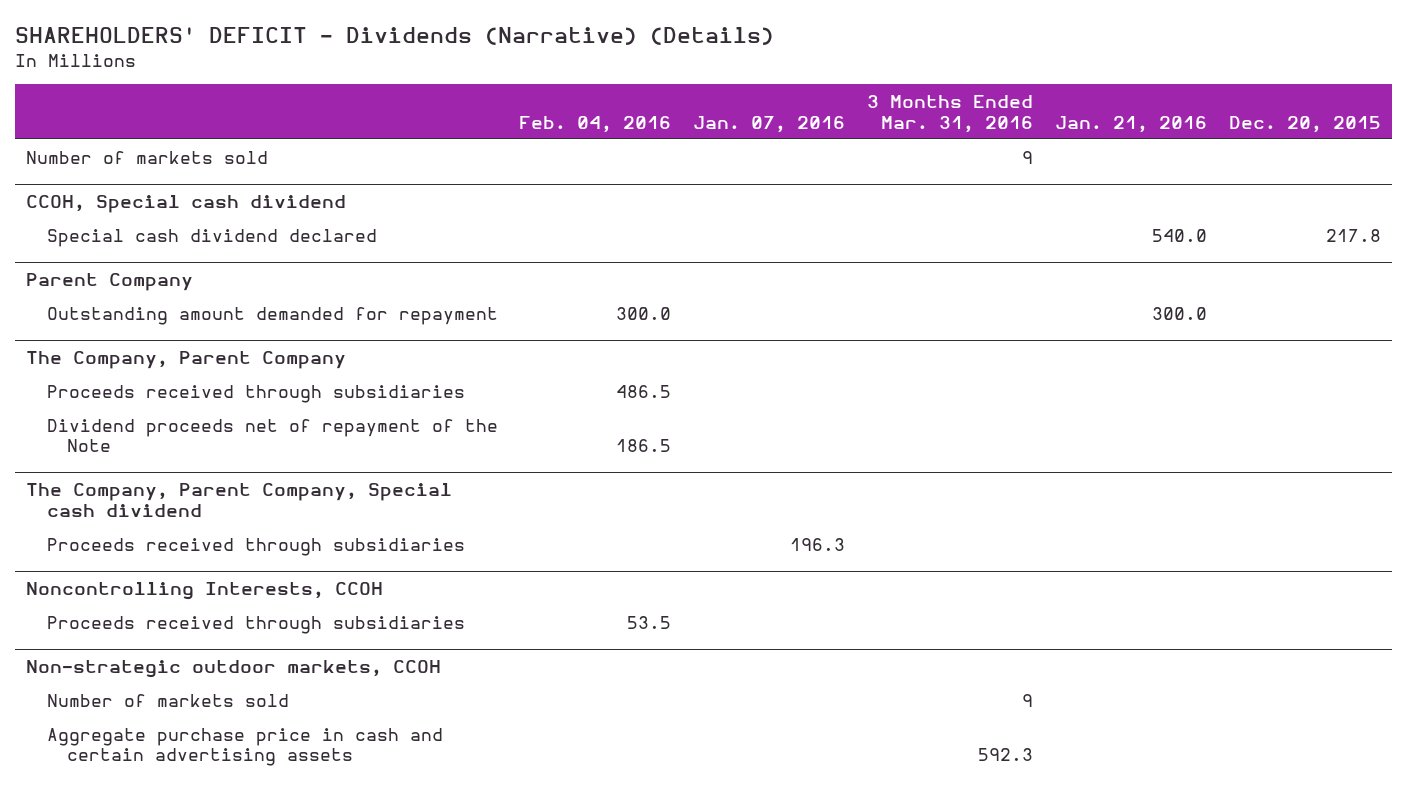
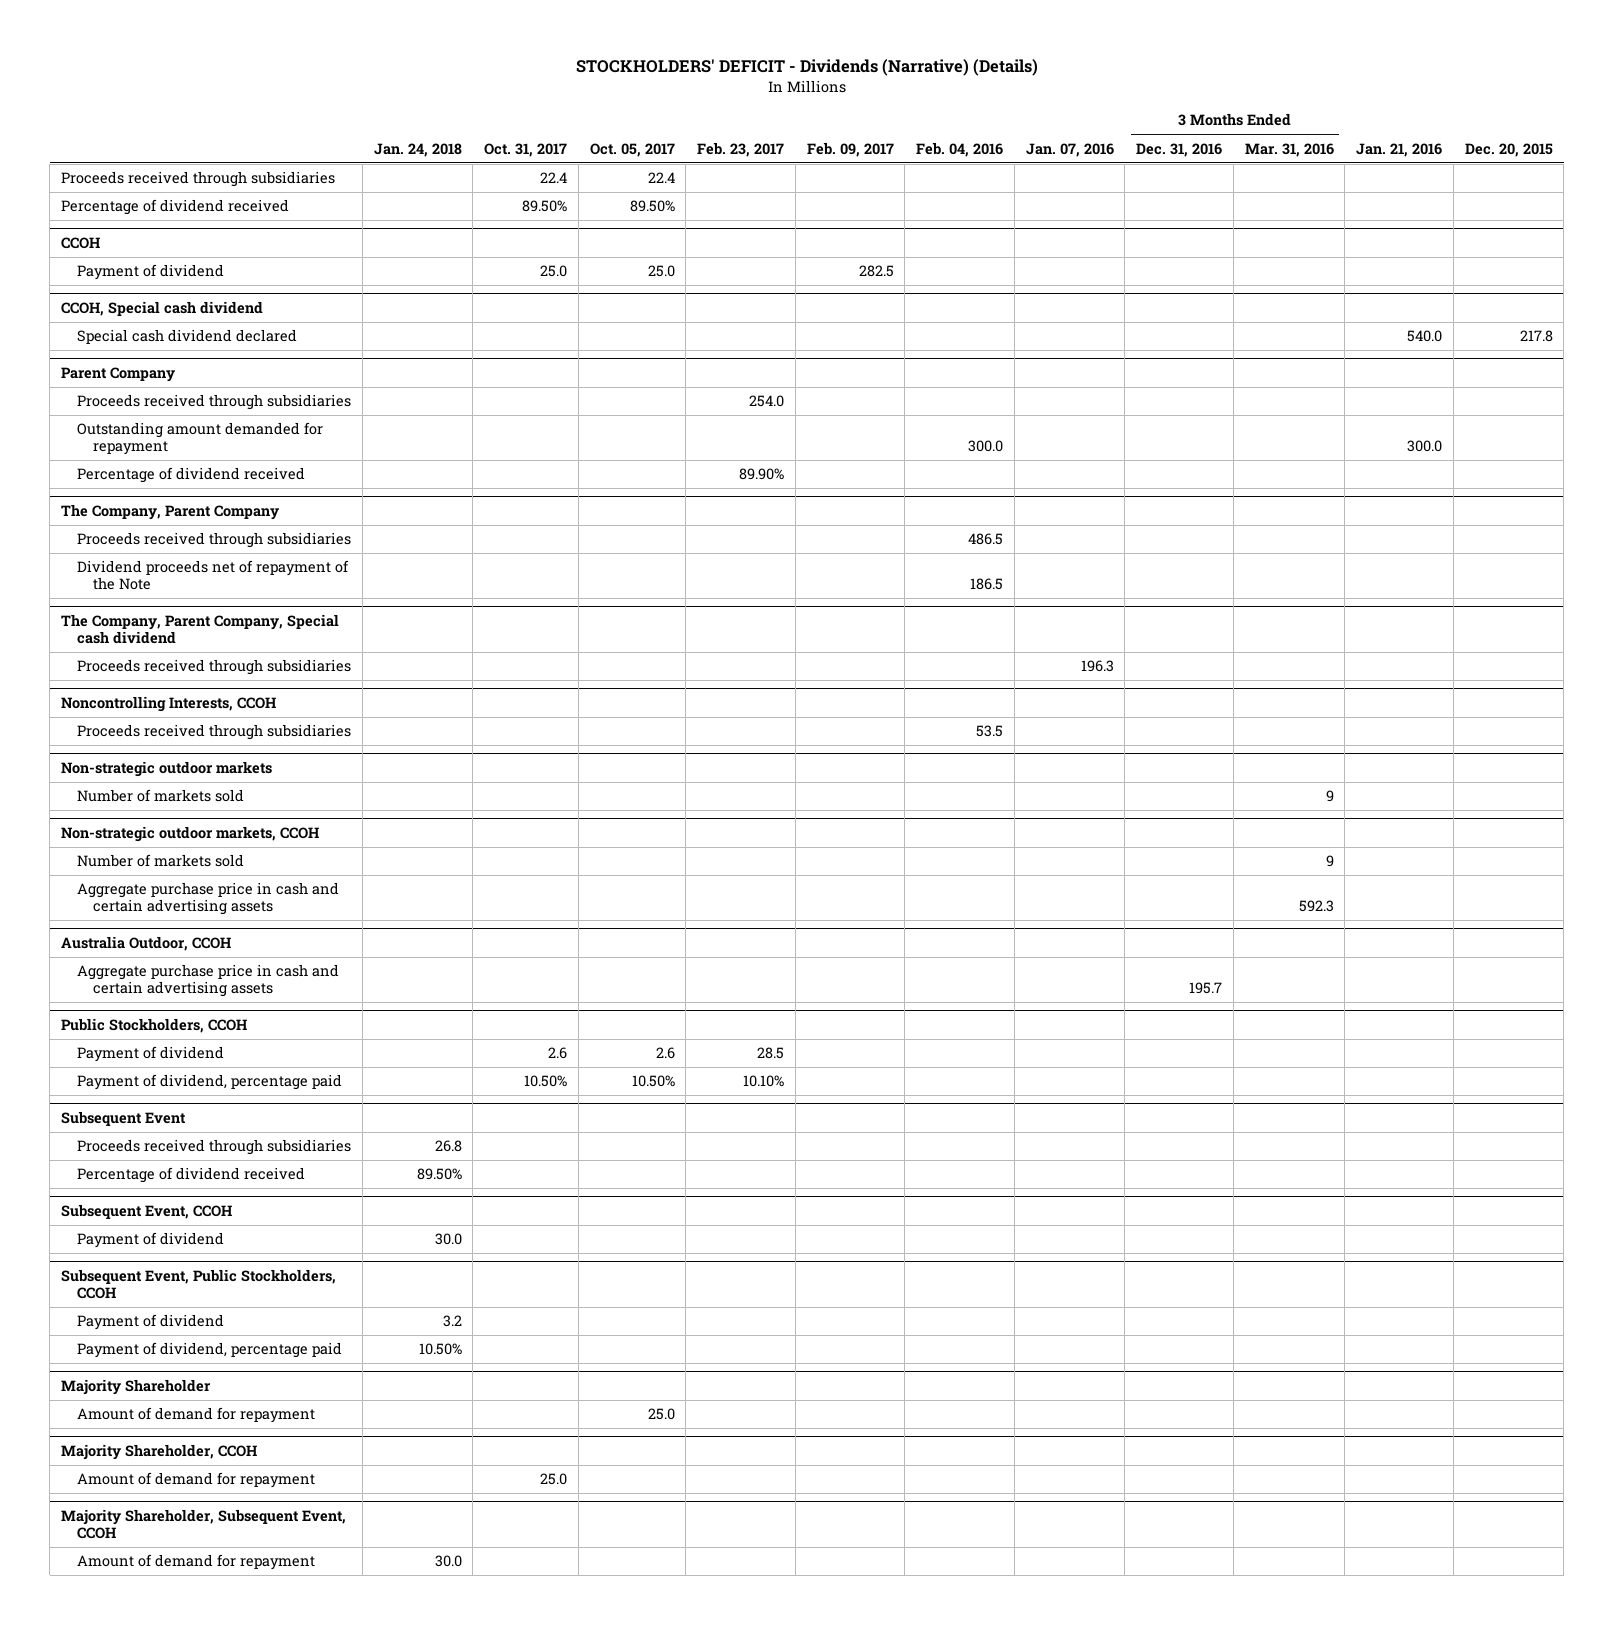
- SHAREHOLDERS' DEFICIT - Dividends (Narrative) (Details)
+ STOCKHOLDERS' DEFICIT - Dividends (Narrative) (Details)
- | Feb. 04, 2016 | Jan. 07, 2016 | 3 Months Ended Mar. 31, 2016 | Jan. 21, 2016 | Dec. 20, 2015
+ | Jan. 24, 2018 | Oct. 31, 2017 | Oct. 05, 2017 | Feb. 23, 2017 | Feb. 09, 2017 | Feb. 04, 2016 | Jan. 07, 2016 | 3 Months Ended Dec. 31, 2016 | 3 Months Ended Mar. 31, 2016 | Jan. 21, 2016 | Dec. 20, 2015
- Number of markets sold | | | 9 | |
+ Proceeds received through subsidiaries | | 22.4 | 22.4 | | | | | | | |
+ Percentage of dividend received | | 89.50% | 89.50% | | | | | | | |
+ CCOH
+ Payment of dividend | | 25.0 | 25.0 | | 282.5 | | | | | |
@ Parent Company
+ Proceeds received through subsidiaries | | | | 254.0 | | | | | | |
+ Percentage of dividend received | | | | 89.90% | | | | | | |
+ Non-strategic outdoor markets
+ Number of markets sold | | | | | | | | | 9 | |
+ Australia Outdoor, CCOH
+ Aggregate purchase price in cash and certain advertising assets | | | | | | | | 195.7 | | |
+ Public Stockholders, CCOH
+ Payment of dividend | | 2.6 | 2.6 | 28.5 | | | | | | |
+ Payment of dividend, percentage paid | | 10.50% | 10.50% | 10.10% | | | | | | |
+ Subsequent Event
+ Proceeds received through subsidiaries | 26.8 | | | | | | | | | |
+ Percentage of dividend received | 89.50% | | | | | | | | | |
+ Subsequent Event, CCOH
+ Payment of dividend | 30.0 | | | | | | | | | |
+ Subsequent Event, Public Stockholders, CCOH
+ Payment of dividend | 3.2 | | | | | | | | | |
+ Payment of dividend, percentage paid | 10.50% | | | | | | | | | |
+ Majority Shareholder
+ Amount of demand for repayment | | | 25.0 | | | | | | | |
+ Majority Shareholder, CCOH
+ Amount of demand for repayment | | 25.0 | | | | | | | | |
+ Majority Shareholder, Subsequent Event, CCOH
+ Amount of demand for repayment | 30.0 | | | | | | | | | |

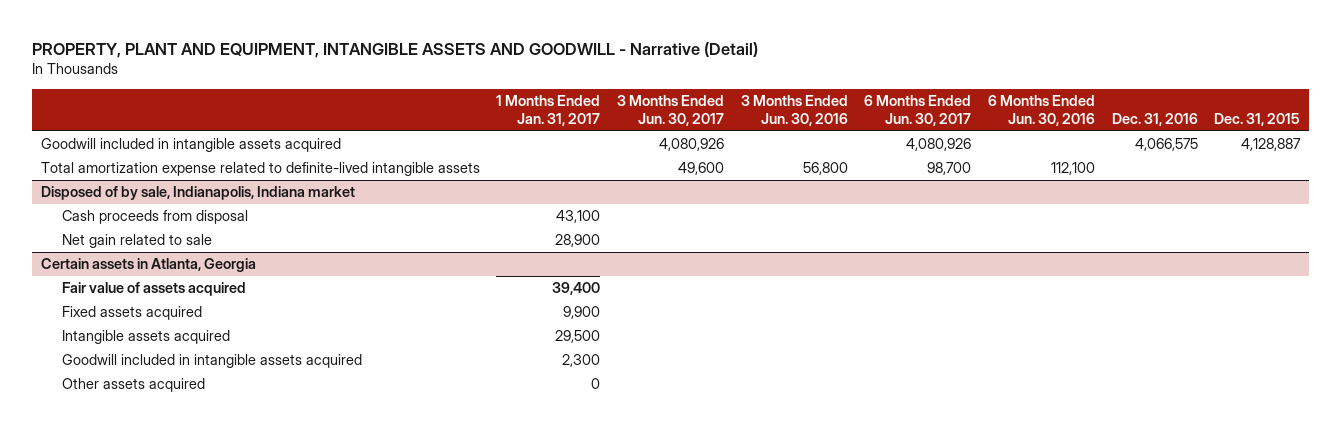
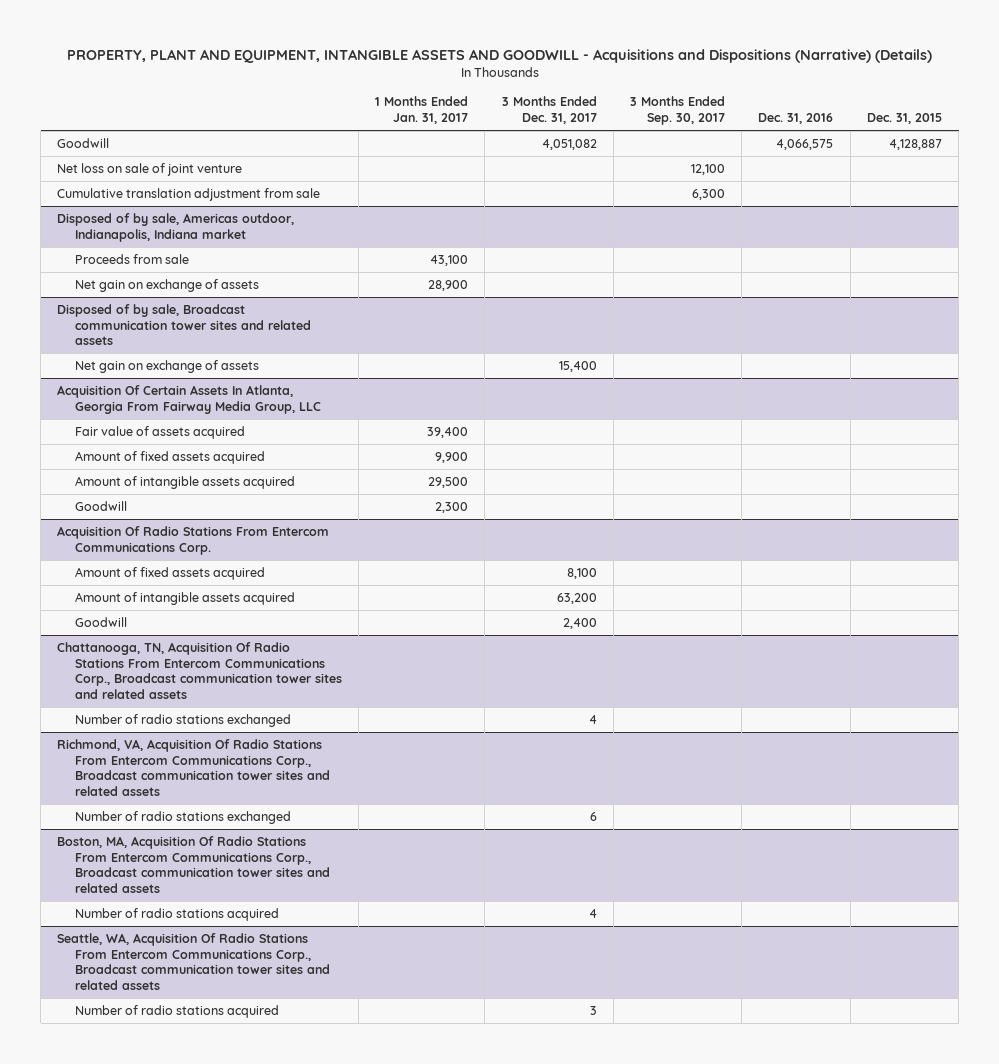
- PROPERTY, PLANT AND EQUIPMENT, INTANGIBLE ASSETS AND GOODWILL - Narrative (Detail)
+ PROPERTY, PLANT AND EQUIPMENT, INTANGIBLE ASSETS AND GOODWILL - Acquisitions and Dispositions (Narrative) (Details)
- | 1 Months Ended Jan. 31, 2017 | 3 Months Ended Jun. 30, 2017 | 3 Months Ended Jun. 30, 2016 | 6 Months Ended Jun. 30, 2017 | 6 Months Ended Jun. 30, 2016 | Dec. 31, 2016 | Dec. 31, 2015
+ | 1 Months Ended Jan. 31, 2017 | 3 Months Ended Dec. 31, 2017 | 3 Months Ended Sep. 30, 2017 | Dec. 31, 2016 | Dec. 31, 2015
- Goodwill included in intangible assets acquired | | 4,080,926 | | 4,080,926 | | 4,066,575 | 4,128,887
- Total amortization expense related to definite-lived intangible assets | | 49,600 | 56,800 | 98,700 | 112,100 | |
- Disposed of by sale, Indianapolis, Indiana market
- Cash proceeds from disposal | 43,100 | | | | | |
- Net gain related to sale | 28,900 | | | | | |
- Certain assets in Atlanta, Georgia
+ Goodwill | | 4,051,082 | | 4,066,575 | 4,128,887
+ Net loss on sale of joint venture | | | 12,100 | |
+ Cumulative translation adjustment from sale | | | 6,300 | |
+ Disposed of by sale, Americas outdoor, Indianapolis, Indiana market
+ Proceeds from sale | 43,100 | | | |
+ Net gain on exchange of assets | 28,900 | | | |
+ Disposed of by sale, Broadcast communication tower sites and related assets
+ Net gain on exchange of assets | | 15,400 | | |
+ Acquisition Of Certain Assets In Atlanta, Georgia From Fairway Media Group, LLC
- Fixed assets acquired | 9,900 | | | | | |
- Intangible assets acquired | 29,500 | | | | | |
- Goodwill included in intangible assets acquired | 2,300 | | | | | |
- Other assets acquired | 0 | | | | | |
+ Amount of fixed assets acquired | 9,900 | | | |
+ Amount of intangible assets acquired | 29,500 | | | |
+ Goodwill | 2,300 | | | |
+ Acquisition Of Radio Stations From Entercom Communications Corp.
+ Amount of fixed assets acquired | | 8,100 | | |
+ Amount of intangible assets acquired | | 63,200 | | |
+ Goodwill | | 2,400 | | |
+ Chattanooga, TN, Acquisition Of Radio Stations From Entercom Communications Corp., Broadcast communication tower sites and related assets
+ Number of radio stations exchanged | | 4 | | |
+ Richmond, VA, Acquisition Of Radio Stations From Entercom Communications Corp., Broadcast communication tower sites and related assets
+ Number of radio stations exchanged | | 6 | | |
+ Boston, MA, Acquisition Of Radio Stations From Entercom Communications Corp., Broadcast communication tower sites and related assets
+ Number of radio stations acquired | | 4 | | |
+ Seattle, WA, Acquisition Of Radio Stations From Entercom Communications Corp., Broadcast communication tower sites and related assets
+ Number of radio stations acquired | | 3 | | |

